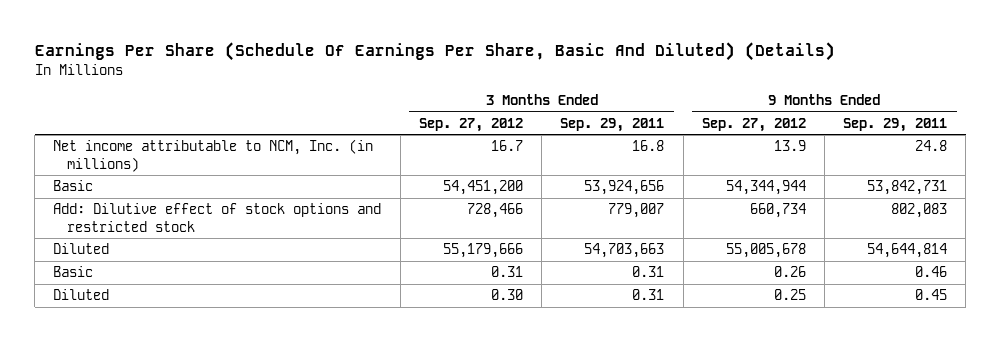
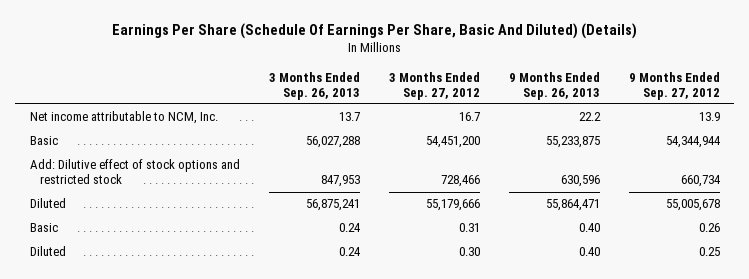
- | 3 Months Ended Sep. 27, 2012 | 3 Months Ended Sep. 29, 2011 | 9 Months Ended Sep. 27, 2012 | 9 Months Ended Sep. 29, 2011
+ | 3 Months Ended Sep. 26, 2013 | 3 Months Ended Sep. 27, 2012 | 9 Months Ended Sep. 26, 2013 | 9 Months Ended Sep. 27, 2012
- Net income attributable to NCM, Inc. (in millions) | 16.7 | 16.8 | 13.9 | 24.8
+ Net income attributable to NCM, Inc. | 13.7 | 16.7 | 22.2 | 13.9

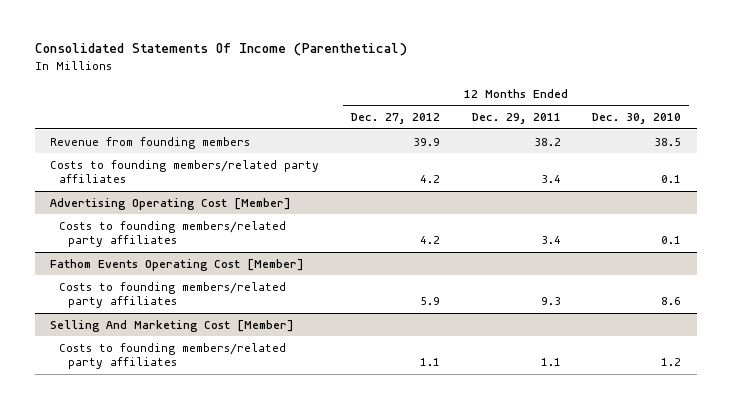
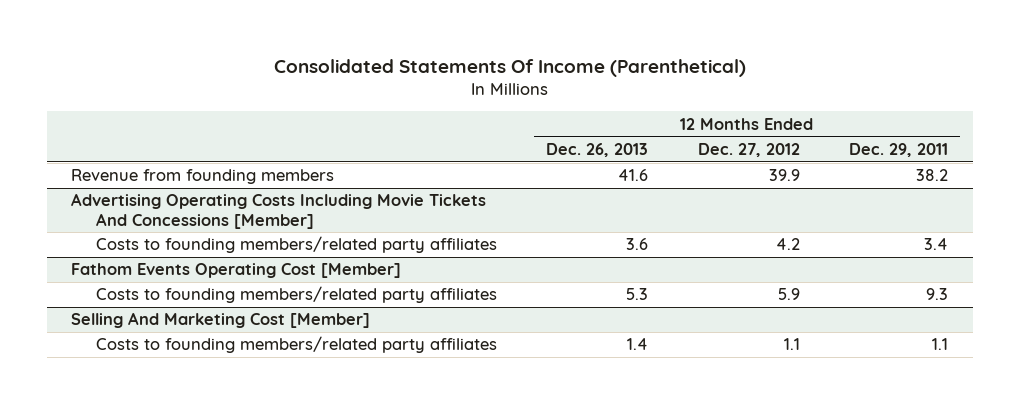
- | 12 Months Ended Dec. 27, 2012 | 12 Months Ended Dec. 29, 2011 | 12 Months Ended Dec. 30, 2010
+ | 12 Months Ended Dec. 26, 2013 | 12 Months Ended Dec. 27, 2012 | 12 Months Ended Dec. 29, 2011
- Costs to founding members/related party affiliates | 4.2 | 3.4 | 0.1
- Advertising Operating Cost [Member]
+ Advertising Operating Costs Including Movie Tickets And Concessions [Member]

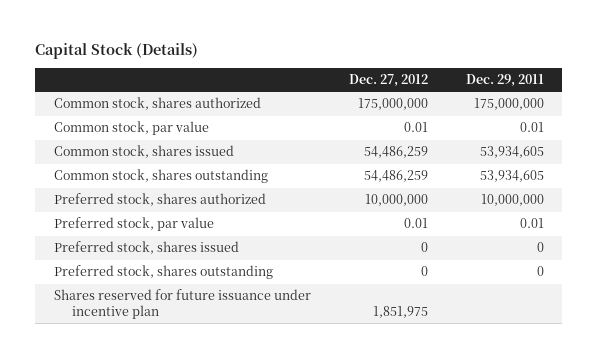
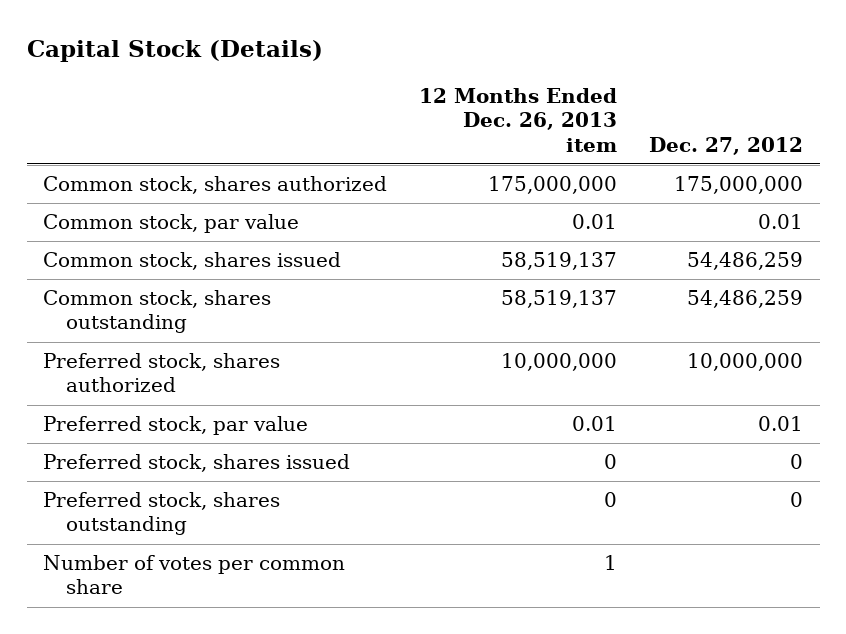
- | Dec. 27, 2012 | Dec. 29, 2011
+ | 12 Months Ended Dec. 26, 2013 item | Dec. 27, 2012
- Shares reserved for future issuance under incentive plan | 1,851,975 |
+ Number of votes per common share | 1 |

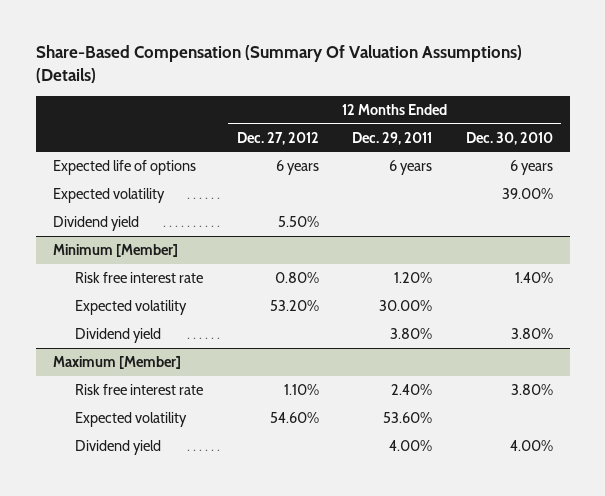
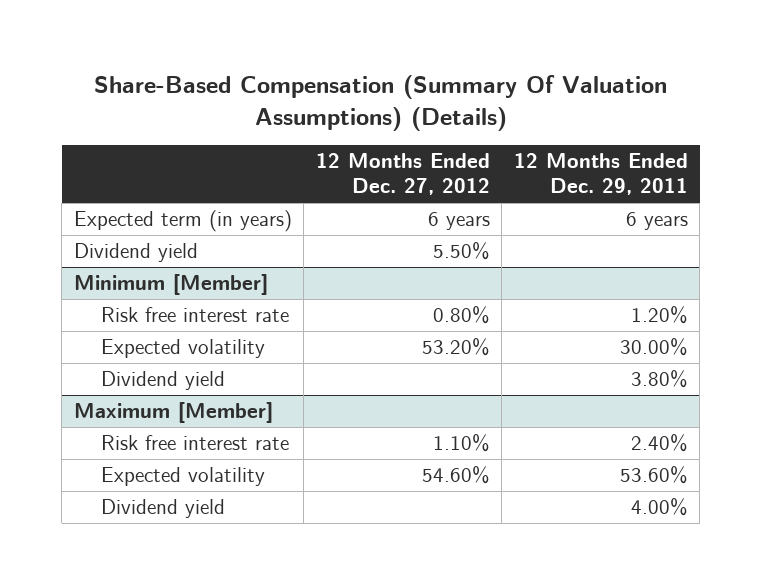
- | 12 Months Ended Dec. 27, 2012 | 12 Months Ended Dec. 29, 2011 | 12 Months Ended Dec. 30, 2010
+ | 12 Months Ended Dec. 27, 2012 | 12 Months Ended Dec. 29, 2011
- Expected life of options | 6 years | 6 years | 6 years
- Expected volatility | | | 39.00%
+ Expected term (in years) | 6 years | 6 years

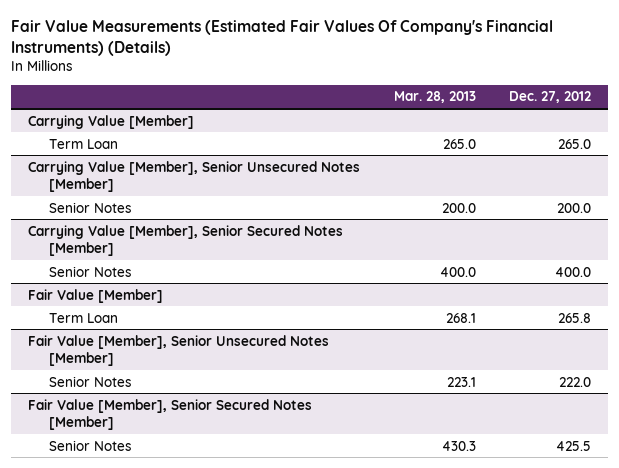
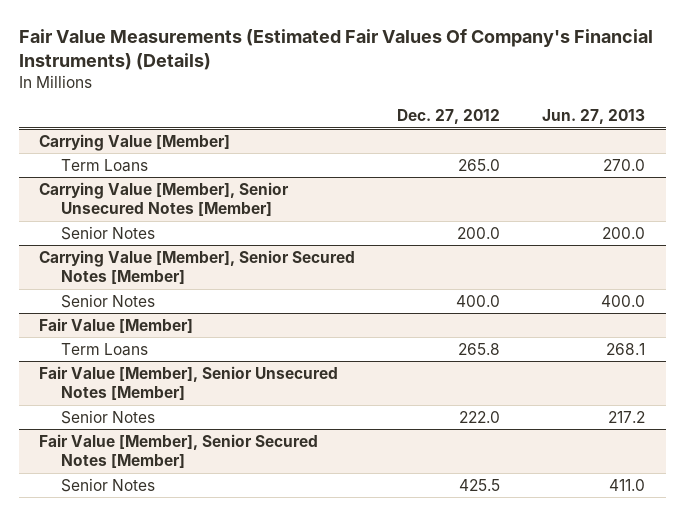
- | Mar. 28, 2013 | Dec. 27, 2012
+ | Dec. 27, 2012 | Jun. 27, 2013
@ Carrying Value [Member]
- Term Loan | 265.0 | 265.0
+ Term Loans | 265.0 | 270.0
@ Fair Value [Member]
- Term Loan | 268.1 | 265.8
+ Term Loans | 265.8 | 268.1

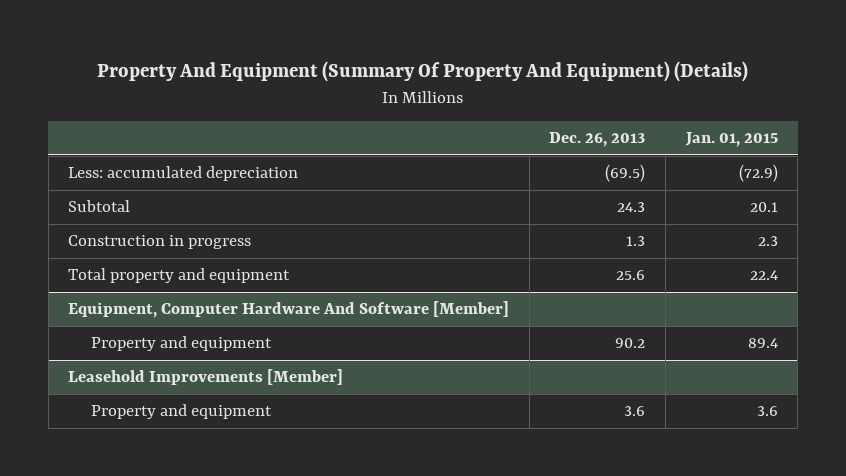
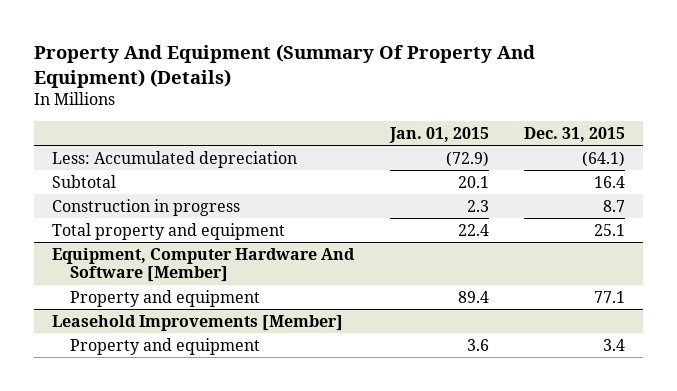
- | Dec. 26, 2013 | Jan. 01, 2015
+ | Jan. 01, 2015 | Dec. 31, 2015
- Less: accumulated depreciation | (69.5) | (72.9)
+ Less: Accumulated depreciation | (72.9) | (64.1)

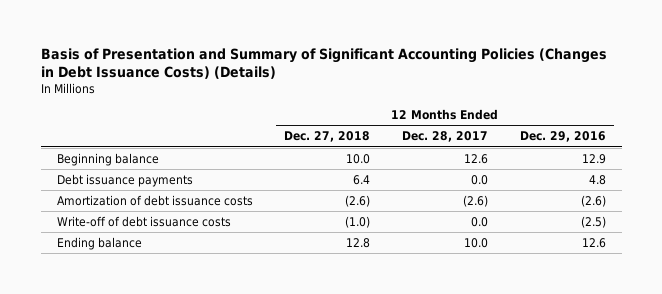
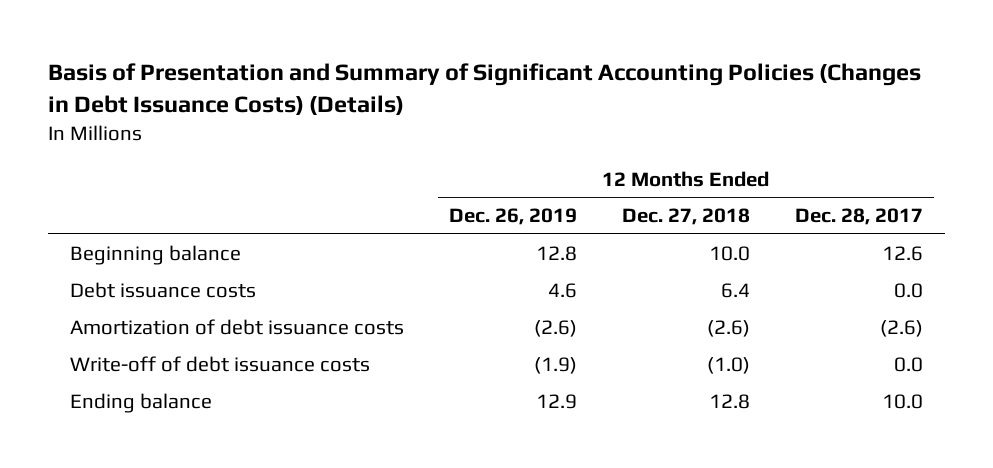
- | 12 Months Ended Dec. 27, 2018 | 12 Months Ended Dec. 28, 2017 | 12 Months Ended Dec. 29, 2016
+ | 12 Months Ended Dec. 26, 2019 | 12 Months Ended Dec. 27, 2018 | 12 Months Ended Dec. 28, 2017
- Debt issuance payments | 6.4 | 0.0 | 4.8
+ Debt issuance costs | 4.6 | 6.4 | 0.0

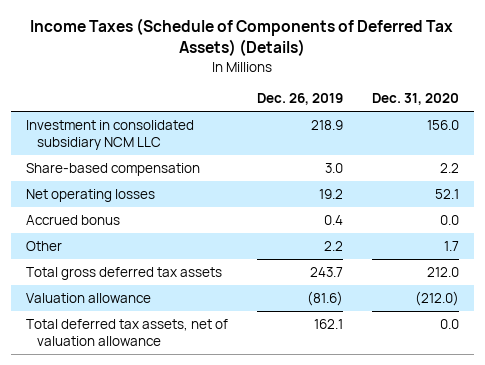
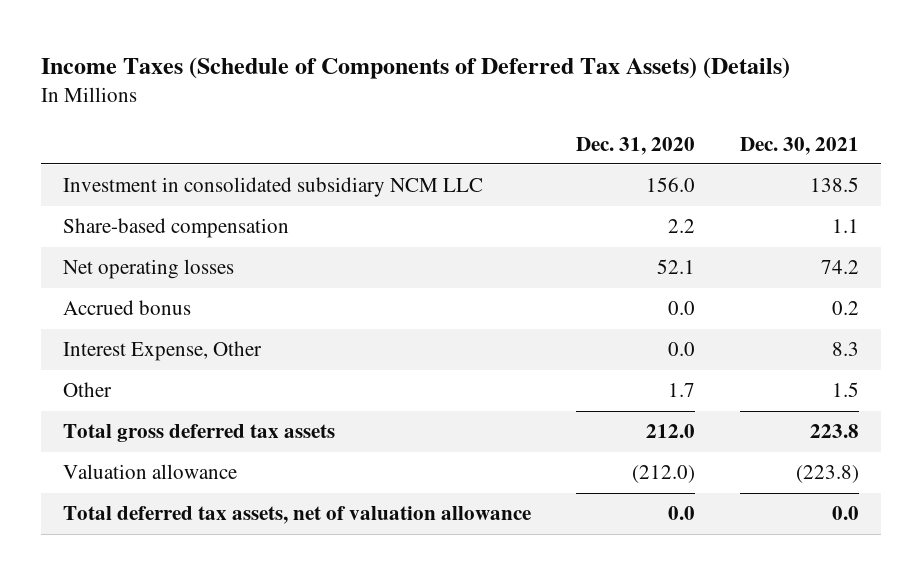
- | Dec. 26, 2019 | Dec. 31, 2020
+ | Dec. 31, 2020 | Dec. 30, 2021
+ Interest Expense, Other | 0.0 | 8.3

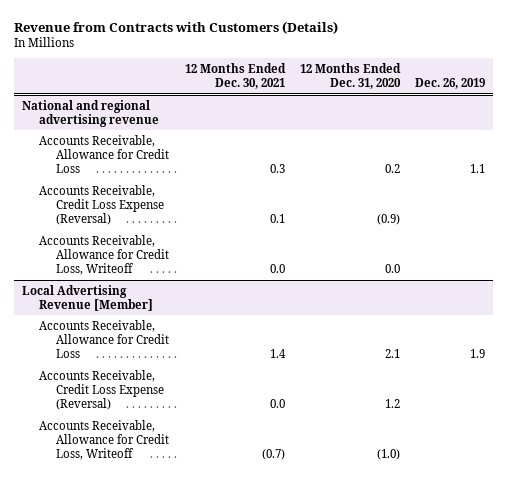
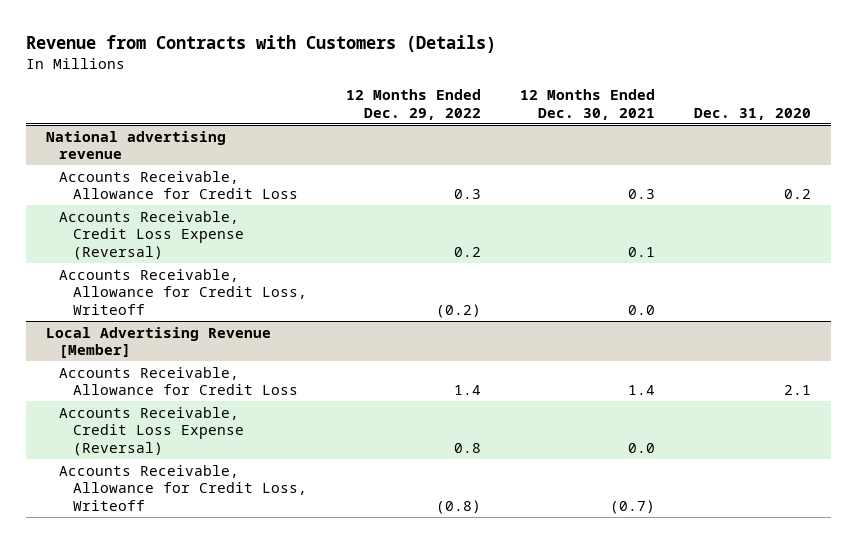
- | 12 Months Ended Dec. 30, 2021 | 12 Months Ended Dec. 31, 2020 | Dec. 26, 2019
+ | 12 Months Ended Dec. 29, 2022 | 12 Months Ended Dec. 30, 2021 | Dec. 31, 2020
- National and regional advertising revenue
+ National advertising revenue

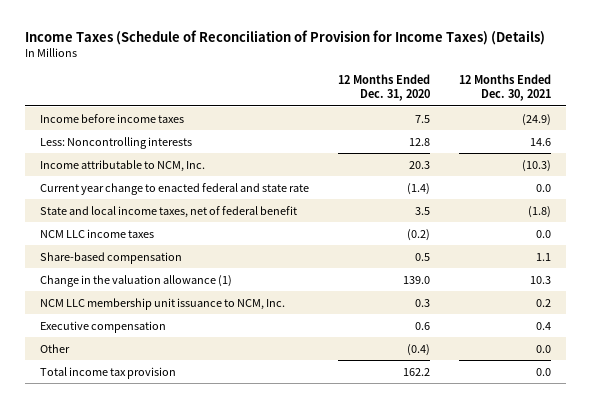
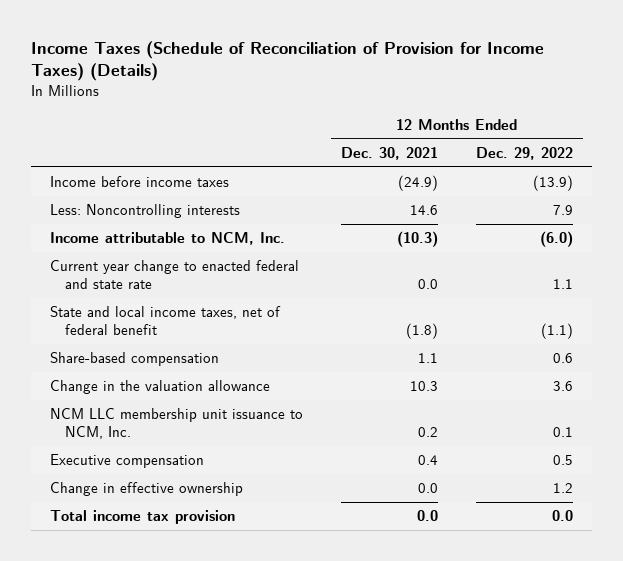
- | 12 Months Ended Dec. 31, 2020 | 12 Months Ended Dec. 30, 2021
+ | 12 Months Ended Dec. 30, 2021 | 12 Months Ended Dec. 29, 2022
- NCM LLC income taxes | (0.2) | 0.0
- Change in the valuation allowance (1) | 139.0 | 10.3
+ Change in the valuation allowance | 10.3 | 3.6
- Other | (0.4) | 0.0
+ Change in effective ownership | 0.0 | 1.2

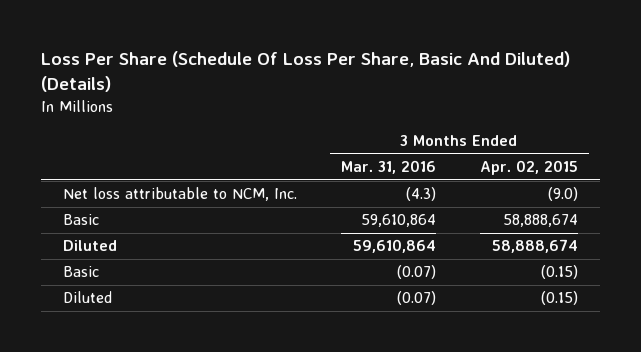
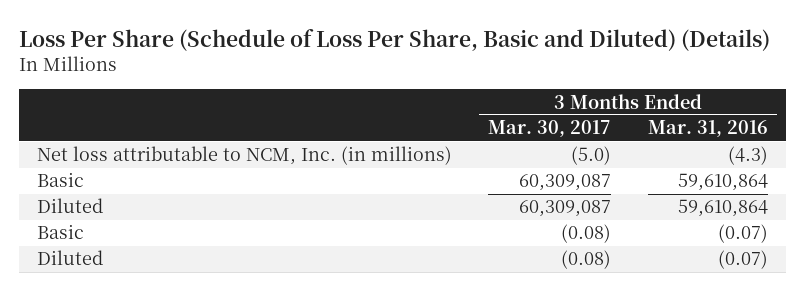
- Loss Per Share (Schedule Of Loss Per Share, Basic And Diluted) (Details)
+ Loss Per Share (Schedule of Loss Per Share, Basic and Diluted) (Details)
- | 3 Months Ended Mar. 31, 2016 | 3 Months Ended Apr. 02, 2015
+ | 3 Months Ended Mar. 30, 2017 | 3 Months Ended Mar. 31, 2016
- Net loss attributable to NCM, Inc. | (4.3) | (9.0)
+ Net loss attributable to NCM, Inc. (in millions) | (5.0) | (4.3)

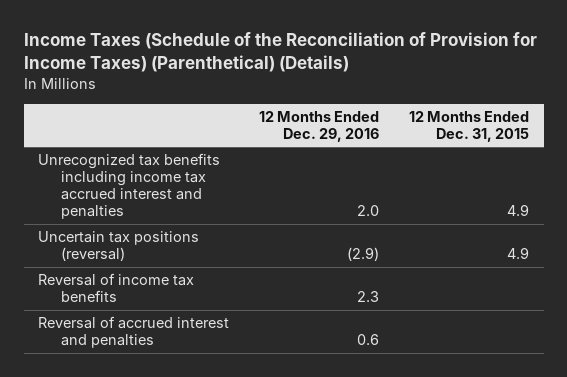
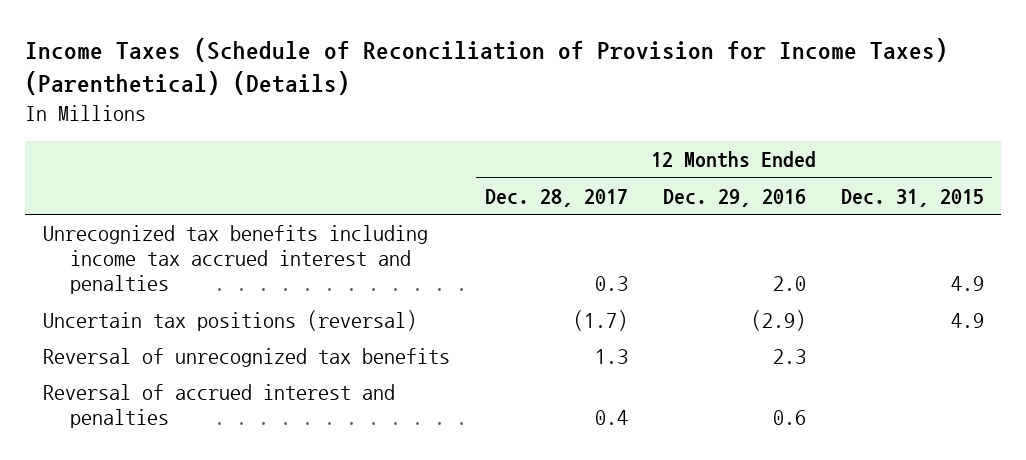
- Income Taxes (Schedule of the Reconciliation of Provision for Income Taxes) (Parenthetical) (Details)
+ Income Taxes (Schedule of Reconciliation of Provision for Income Taxes) (Parenthetical) (Details)
- | 12 Months Ended Dec. 29, 2016 | 12 Months Ended Dec. 31, 2015
+ | 12 Months Ended Dec. 28, 2017 | 12 Months Ended Dec. 29, 2016 | 12 Months Ended Dec. 31, 2015
- Reversal of income tax benefits | 2.3 |
+ Reversal of unrecognized tax benefits | 1.3 | 2.3 |

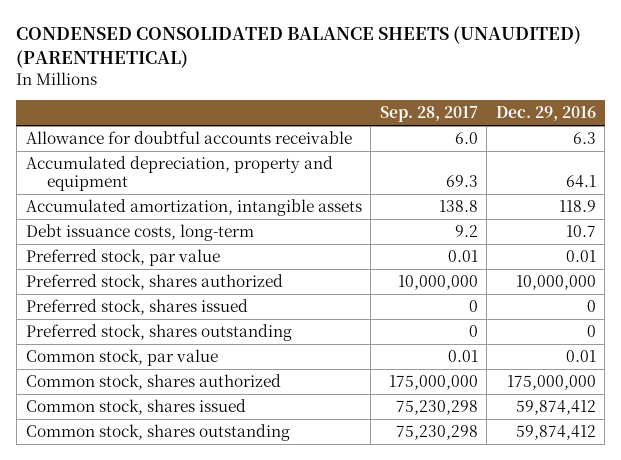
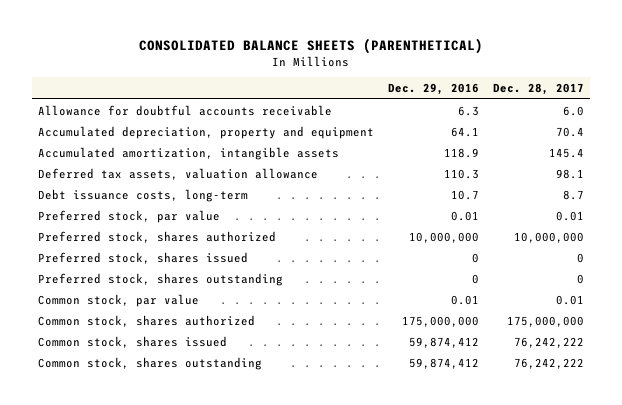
- CONDENSED CONSOLIDATED BALANCE SHEETS (UNAUDITED) (PARENTHETICAL)
+ CONSOLIDATED BALANCE SHEETS (PARENTHETICAL)
- | Sep. 28, 2017 | Dec. 29, 2016
+ | Dec. 29, 2016 | Dec. 28, 2017
+ Deferred tax assets, valuation allowance | 110.3 | 98.1

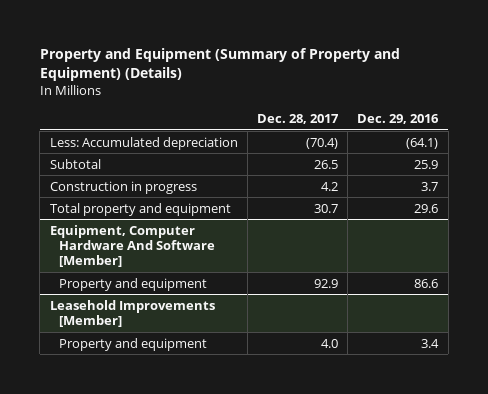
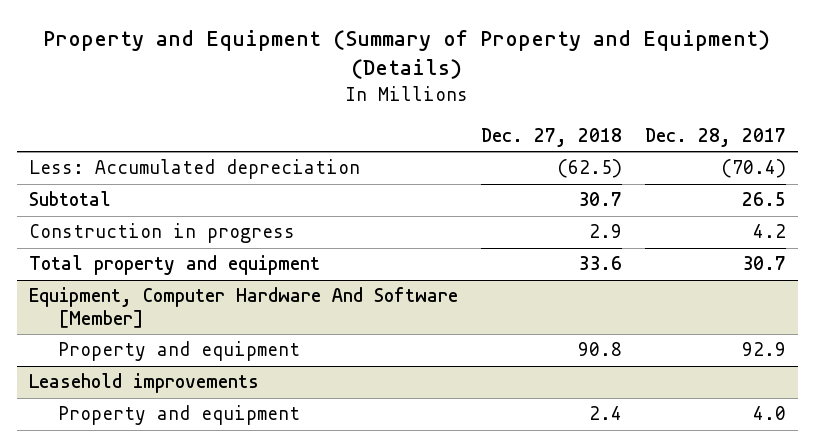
- | Dec. 28, 2017 | Dec. 29, 2016
+ | Dec. 27, 2018 | Dec. 28, 2017
- Leasehold Improvements [Member]
+ Leasehold improvements

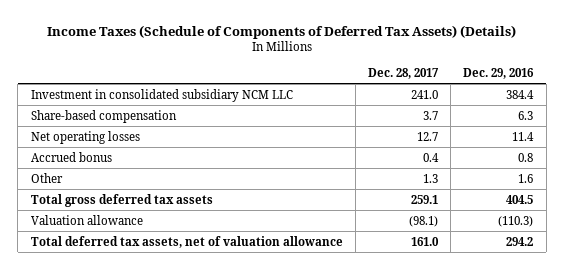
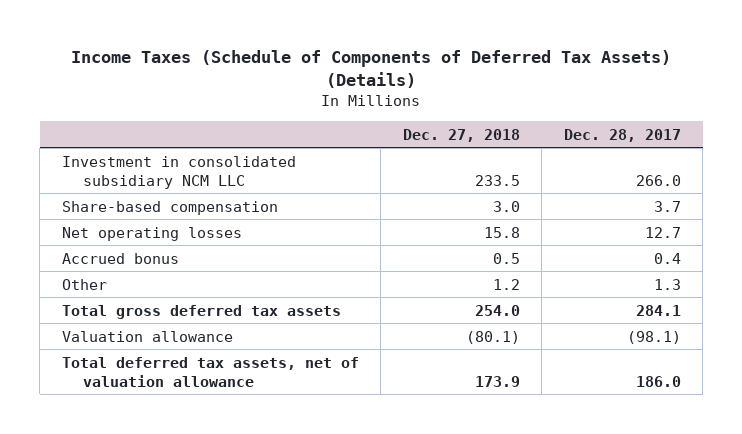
- | Dec. 28, 2017 | Dec. 29, 2016
+ | Dec. 27, 2018 | Dec. 28, 2017
- Investment in consolidated subsidiary NCM LLC | 241.0 | 384.4
+ Investment in consolidated subsidiary NCM LLC | 233.5 | 266.0
- Total gross deferred tax assets | 259.1 | 404.5
+ Total gross deferred tax assets | 254.0 | 284.1
- Total deferred tax assets, net of valuation allowance | 161.0 | 294.2
+ Total deferred tax assets, net of valuation allowance | 173.9 | 186.0

